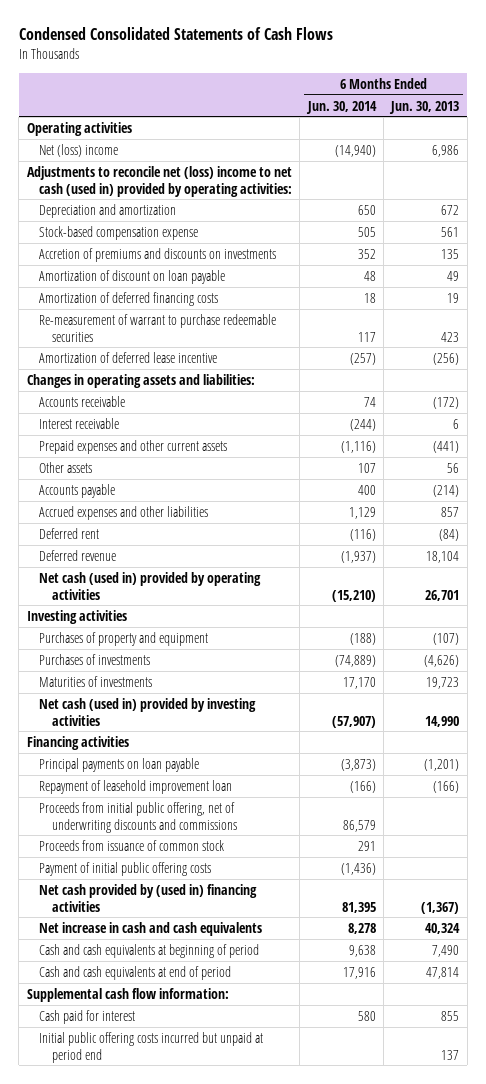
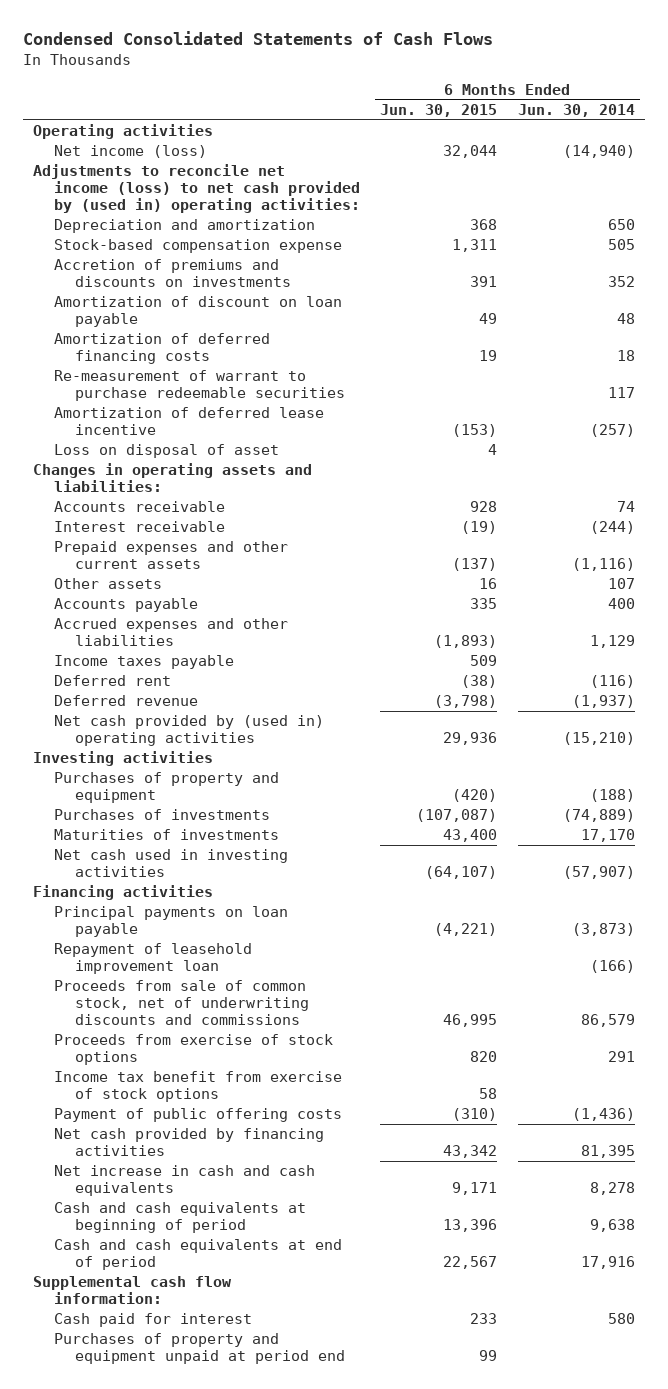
- | 6 Months Ended Jun. 30, 2014 | 6 Months Ended Jun. 30, 2013
+ | 6 Months Ended Jun. 30, 2015 | 6 Months Ended Jun. 30, 2014
- Net (loss) income | (14,940) | 6,986
- Adjustments to reconcile net (loss) income to net cash (used in) provided by operating activities:
+ Net income (loss) | 32,044 | (14,940)
+ Adjustments to reconcile net income (loss) to net cash provided by (used in) operating activities:
+ Loss on disposal of asset | 4 |
+ Income taxes payable | 509 |
- Net cash (used in) provided by operating activities | (15,210) | 26,701
+ Net cash provided by (used in) operating activities | 29,936 | (15,210)
- Net cash (used in) provided by investing activities | (57,907) | 14,990
+ Net cash used in investing activities | (64,107) | (57,907)
- Proceeds from initial public offering, net of underwriting discounts and commissions | 86,579 |
- Proceeds from issuance of common stock | 291 |
- Payment of initial public offering costs | (1,436) |
- Net cash provided by (used in) financing activities | 81,395 | (1,367)
+ Proceeds from sale of common stock, net of underwriting discounts and commissions | 46,995 | 86,579
+ Proceeds from exercise of stock options | 820 | 291
+ Income tax benefit from exercise of stock options | 58 |
+ Payment of public offering costs | (310) | (1,436)
+ Net cash provided by financing activities | 43,342 | 81,395
- Initial public offering costs incurred but unpaid at period end | | 137
+ Purchases of property and equipment unpaid at period end | 99 |

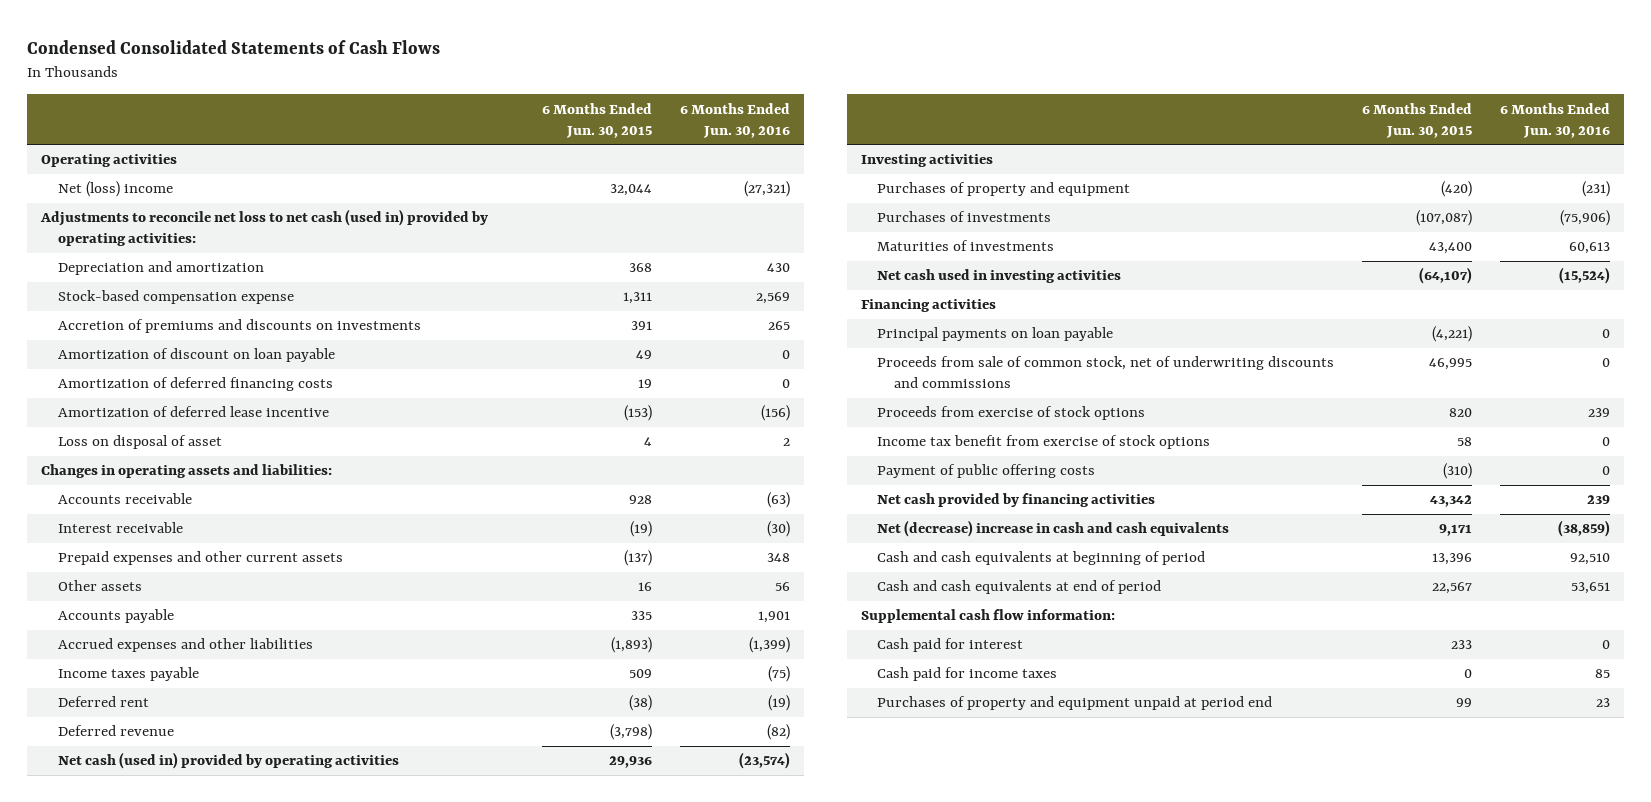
- | 6 Months Ended Jun. 30, 2015 | 6 Months Ended Jun. 30, 2014
+ | 6 Months Ended Jun. 30, 2015 | 6 Months Ended Jun. 30, 2016
- Net income (loss) | 32,044 | (14,940)
- Adjustments to reconcile net income (loss) to net cash provided by (used in) operating activities:
+ Net (loss) income | 32,044 | (27,321)
+ Adjustments to reconcile net loss to net cash (used in) provided by operating activities:
- Re-measurement of warrant to purchase redeemable securities | | 117
- Net cash provided by (used in) operating activities | 29,936 | (15,210)
+ Net cash (used in) provided by operating activities | 29,936 | (23,574)
- Repayment of leasehold improvement loan | | (166)
- Net increase in cash and cash equivalents | 9,171 | 8,278
+ Net (decrease) increase in cash and cash equivalents | 9,171 | (38,859)
+ Cash paid for income taxes | 0 | 85

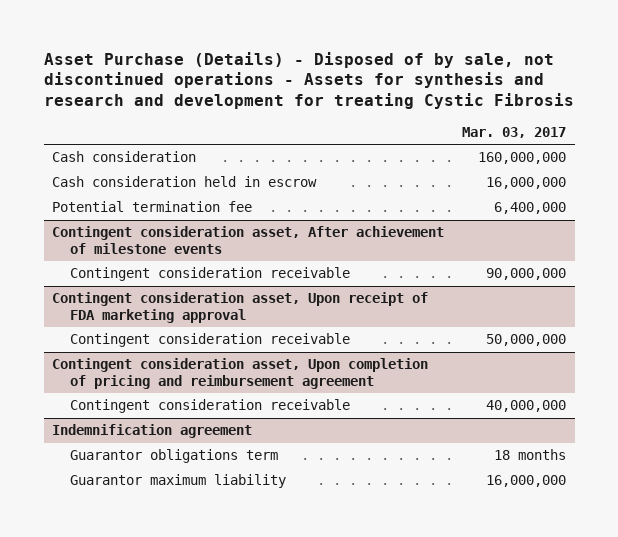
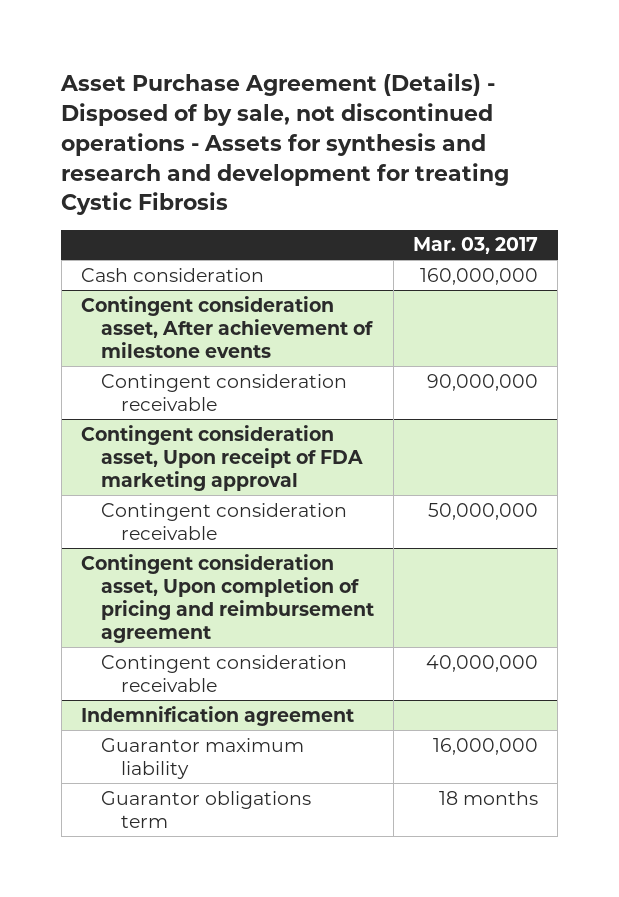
- Asset Purchase (Details) - Disposed of by sale, not discontinued operations - Assets for synthesis and research and development for treating Cystic Fibrosis
+ Asset Purchase Agreement (Details) - Disposed of by sale, not discontinued operations - Assets for synthesis and research and development for treating Cystic Fibrosis
- Cash consideration held in escrow | 16,000,000
- Potential termination fee | 6,400,000
@ Indemnification agreement
moved down: Guarantor obligations term | 18 months

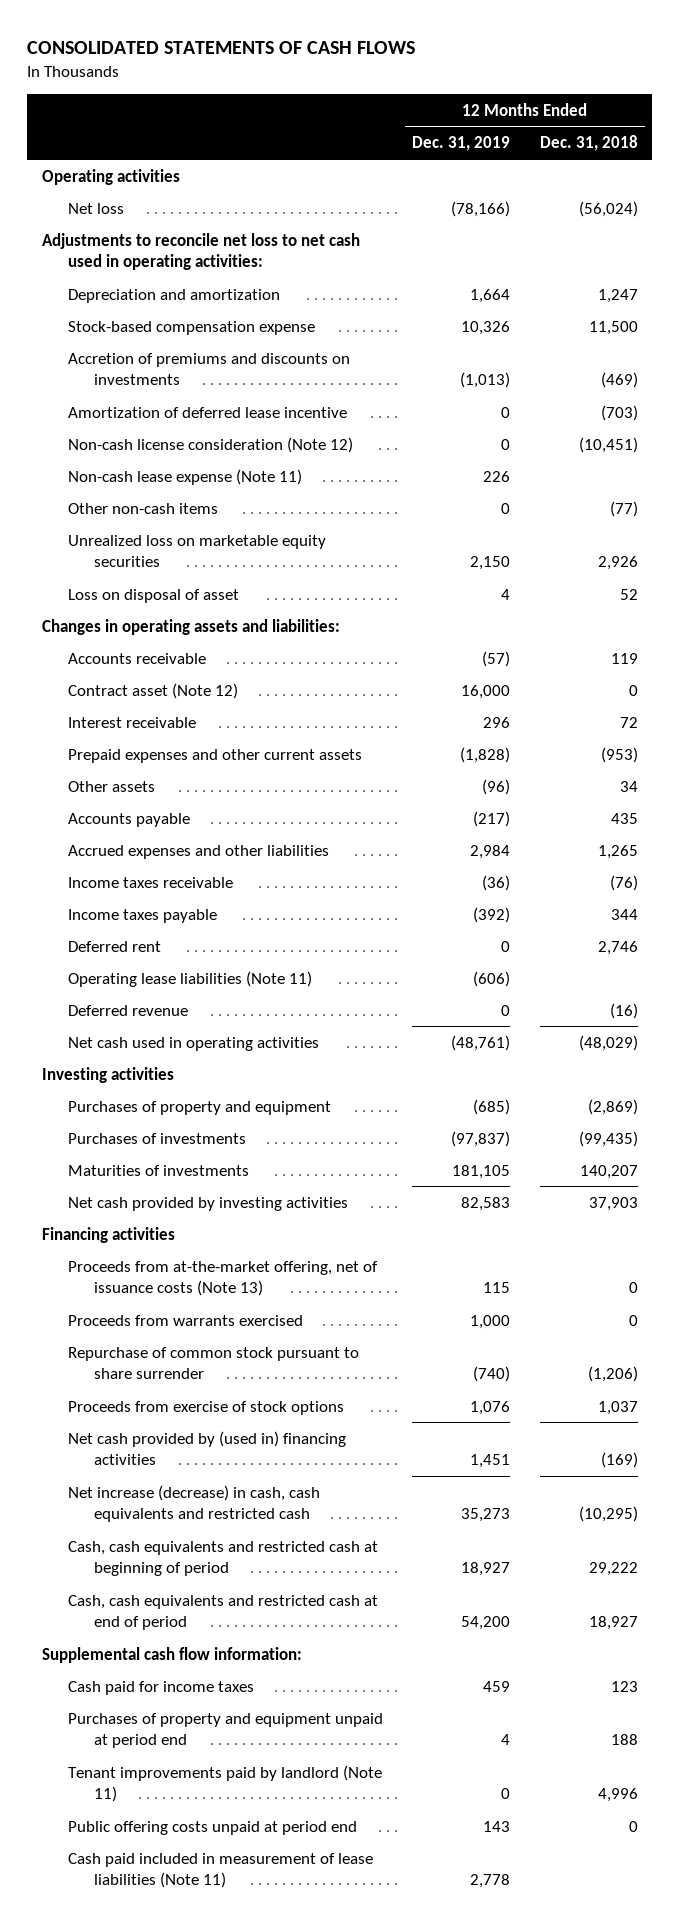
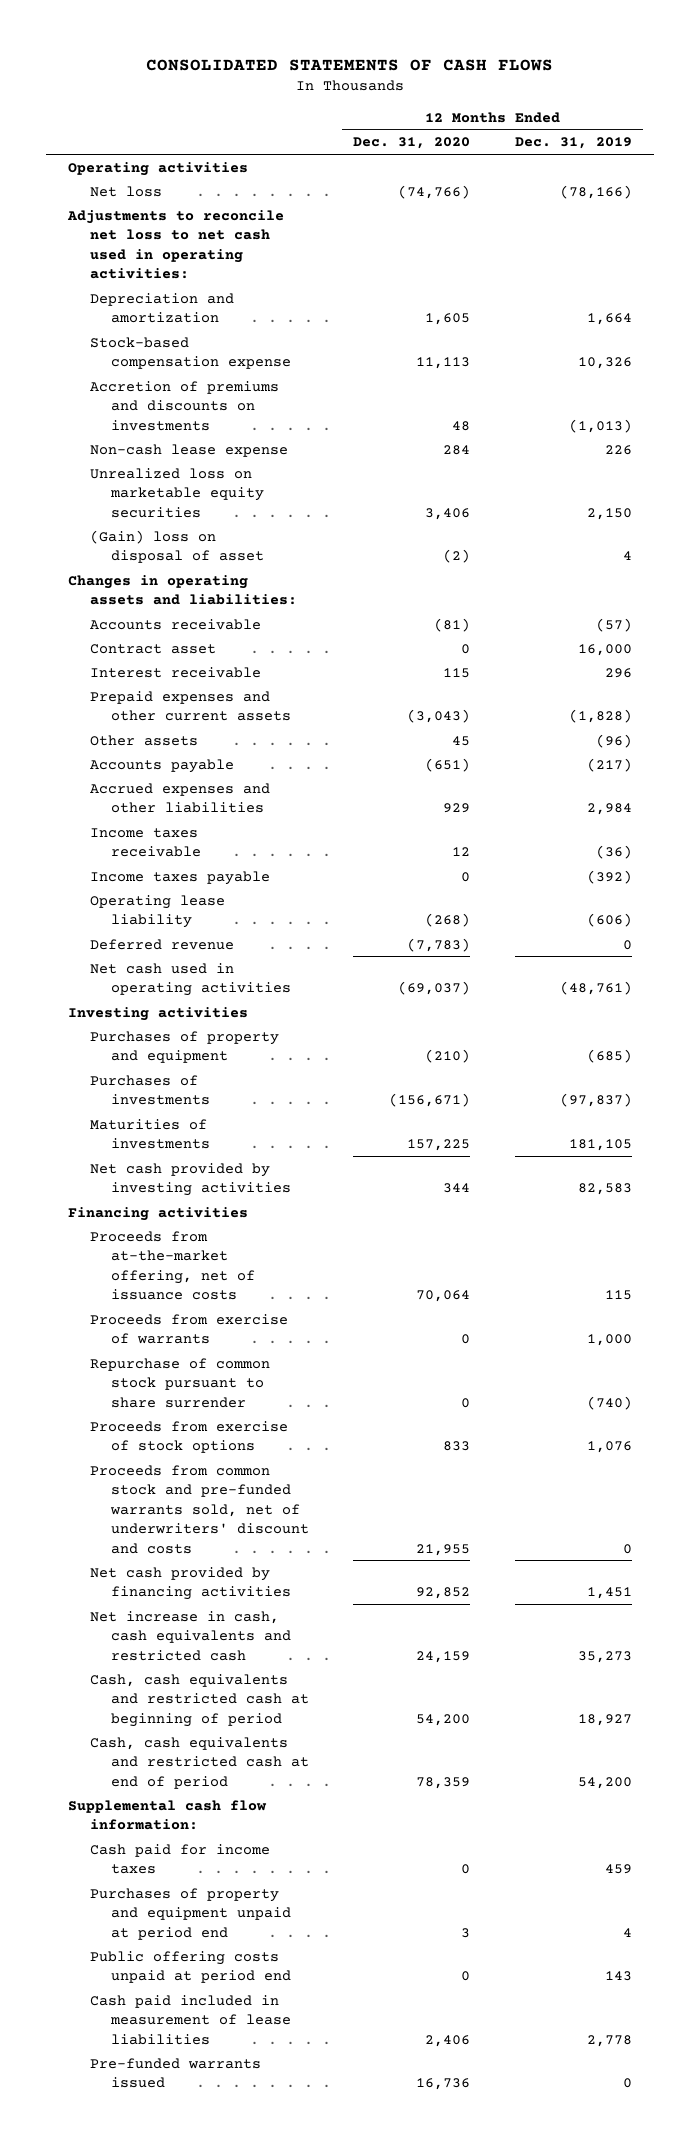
- | 12 Months Ended Dec. 31, 2019 | 12 Months Ended Dec. 31, 2018
+ | 12 Months Ended Dec. 31, 2020 | 12 Months Ended Dec. 31, 2019
- Amortization of deferred lease incentive | 0 | (703)
- Non-cash license consideration (Note 12) | 0 | (10,451)
- Non-cash lease expense (Note 11) | 226 |
- Other non-cash items | 0 | (77)
+ Non-cash lease expense | 284 | 226
- Loss on disposal of asset | 4 | 52
+ (Gain) loss on disposal of asset | (2) | 4
- Contract asset (Note 12) | 16,000 | 0
+ Contract asset | 0 | 16,000
- Deferred rent | 0 | 2,746
- Operating lease liabilities (Note 11) | (606) |
+ Operating lease liability | (268) | (606)
- Proceeds from at-the-market offering, net of issuance costs (Note 13) | 115 | 0
- Proceeds from warrants exercised | 1,000 | 0
+ Proceeds from at-the-market offering, net of issuance costs | 70,064 | 115
+ Proceeds from exercise of warrants | 0 | 1,000
- Net cash provided by (used in) financing activities | 1,451 | (169)
- Net increase (decrease) in cash, cash equivalents and restricted cash | 35,273 | (10,295)
+ Proceeds from common stock and pre-funded warrants sold, net of underwriters' discount and costs | 21,955 | 0
+ Net cash provided by financing activities | 92,852 | 1,451
+ Net increase in cash, cash equivalents and restricted cash | 24,159 | 35,273
- Tenant improvements paid by landlord (Note 11) | 0 | 4,996
- Cash paid included in measurement of lease liabilities (Note 11) | 2,778 |
+ Cash paid included in measurement of lease liabilities | 2,406 | 2,778
+ Pre-funded warrants issued | 16,736 | 0

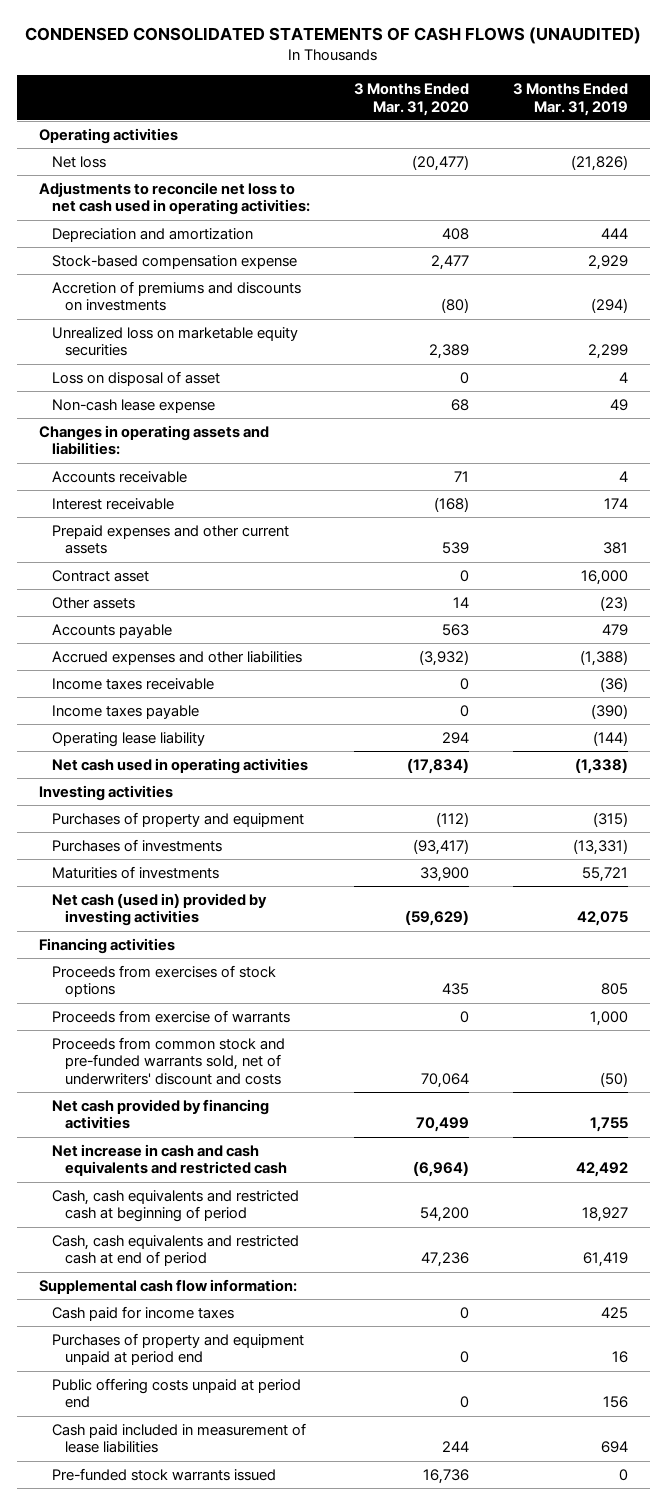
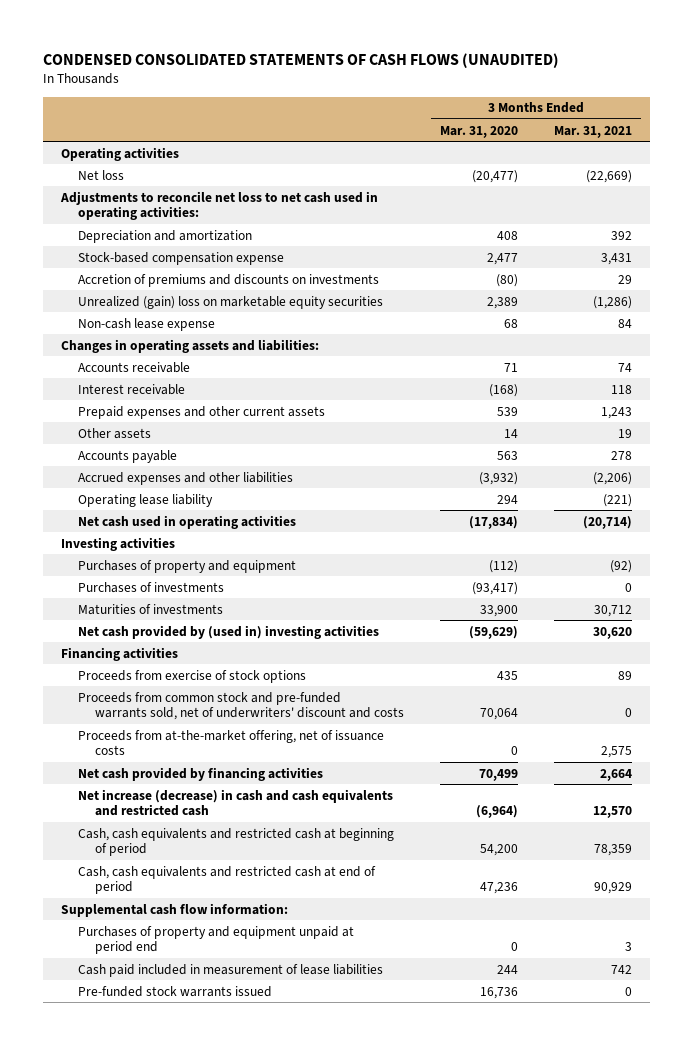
- | 3 Months Ended Mar. 31, 2020 | 3 Months Ended Mar. 31, 2019
+ | 3 Months Ended Mar. 31, 2020 | 3 Months Ended Mar. 31, 2021
- Unrealized loss on marketable equity securities | 2,389 | 2,299
- Loss on disposal of asset | 0 | 4
+ Unrealized (gain) loss on marketable equity securities | 2,389 | (1,286)
- Contract asset | 0 | 16,000
- Income taxes receivable | 0 | (36)
- Income taxes payable | 0 | (390)
- Net cash (used in) provided by investing activities | (59,629) | 42,075
+ Net cash provided by (used in) investing activities | (59,629) | 30,620
- Proceeds from exercises of stock options | 435 | 805
- Proceeds from exercise of warrants | 0 | 1,000
+ Proceeds from exercise of stock options | 435 | 89
+ Proceeds from at-the-market offering, net of issuance costs | 0 | 2,575
- Net increase in cash and cash equivalents and restricted cash | (6,964) | 42,492
+ Net increase (decrease) in cash and cash equivalents and restricted cash | (6,964) | 12,570
- Cash paid for income taxes | 0 | 425
- Public offering costs unpaid at period end | 0 | 156

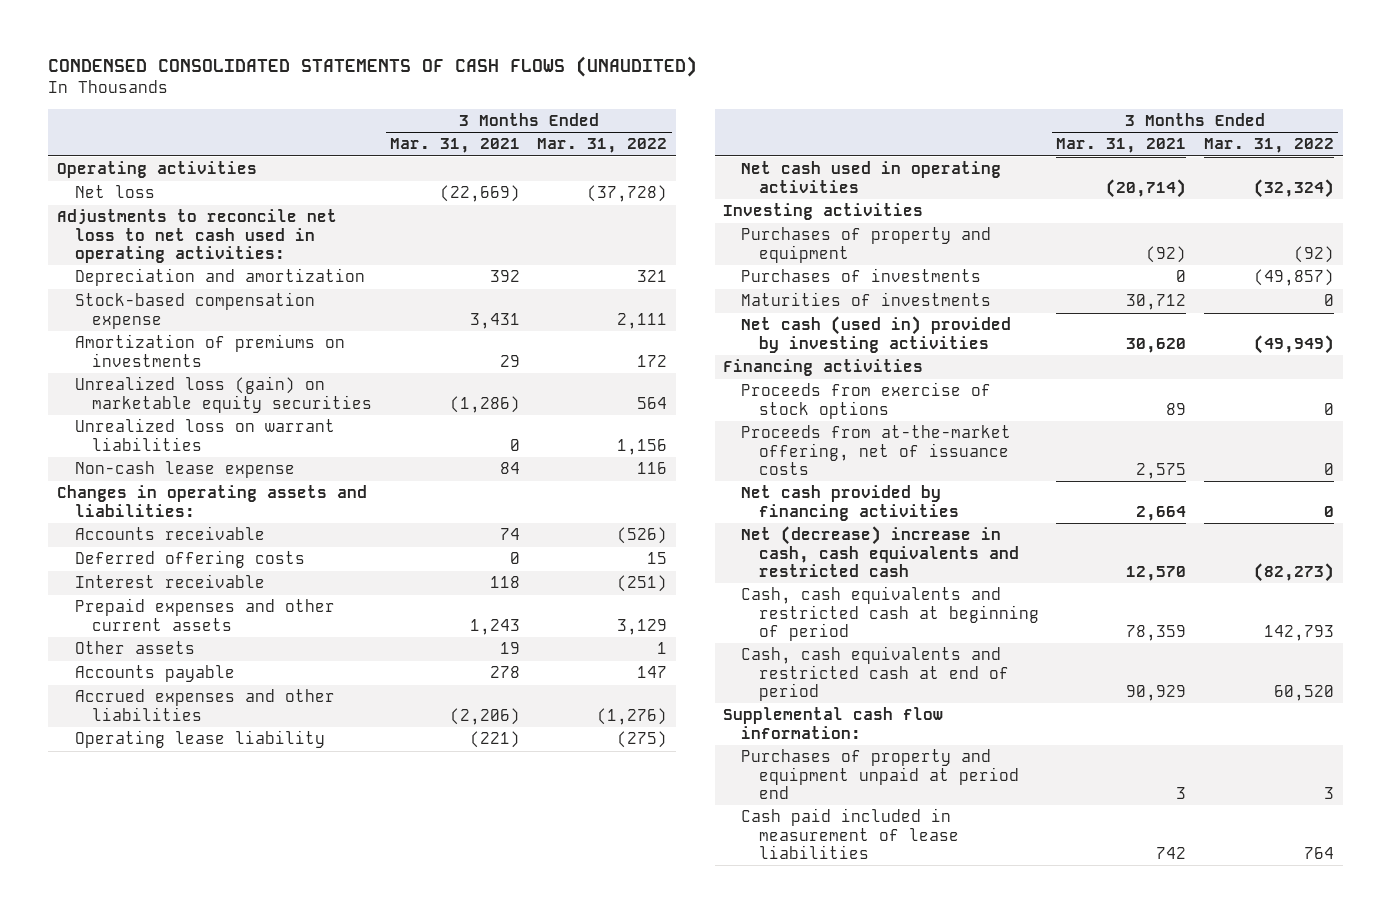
- | 3 Months Ended Mar. 31, 2020 | 3 Months Ended Mar. 31, 2021
+ | 3 Months Ended Mar. 31, 2021 | 3 Months Ended Mar. 31, 2022
- Accretion of premiums and discounts on investments | (80) | 29
- Unrealized (gain) loss on marketable equity securities | 2,389 | (1,286)
+ Amortization of premiums on investments | 29 | 172
+ Unrealized loss (gain) on marketable equity securities | (1,286) | 564
+ Unrealized loss on warrant liabilities | 0 | 1,156
+ Deferred offering costs | 0 | 15
- Net cash provided by (used in) investing activities | (59,629) | 30,620
+ Net cash (used in) provided by investing activities | 30,620 | (49,949)
- Proceeds from common stock and pre-funded warrants sold, net of underwriters' discount and costs | 70,064 | 0
- Net increase (decrease) in cash and cash equivalents and restricted cash | (6,964) | 12,570
+ Net (decrease) increase in cash, cash equivalents and restricted cash | 12,570 | (82,273)
- Pre-funded stock warrants issued | 16,736 | 0

